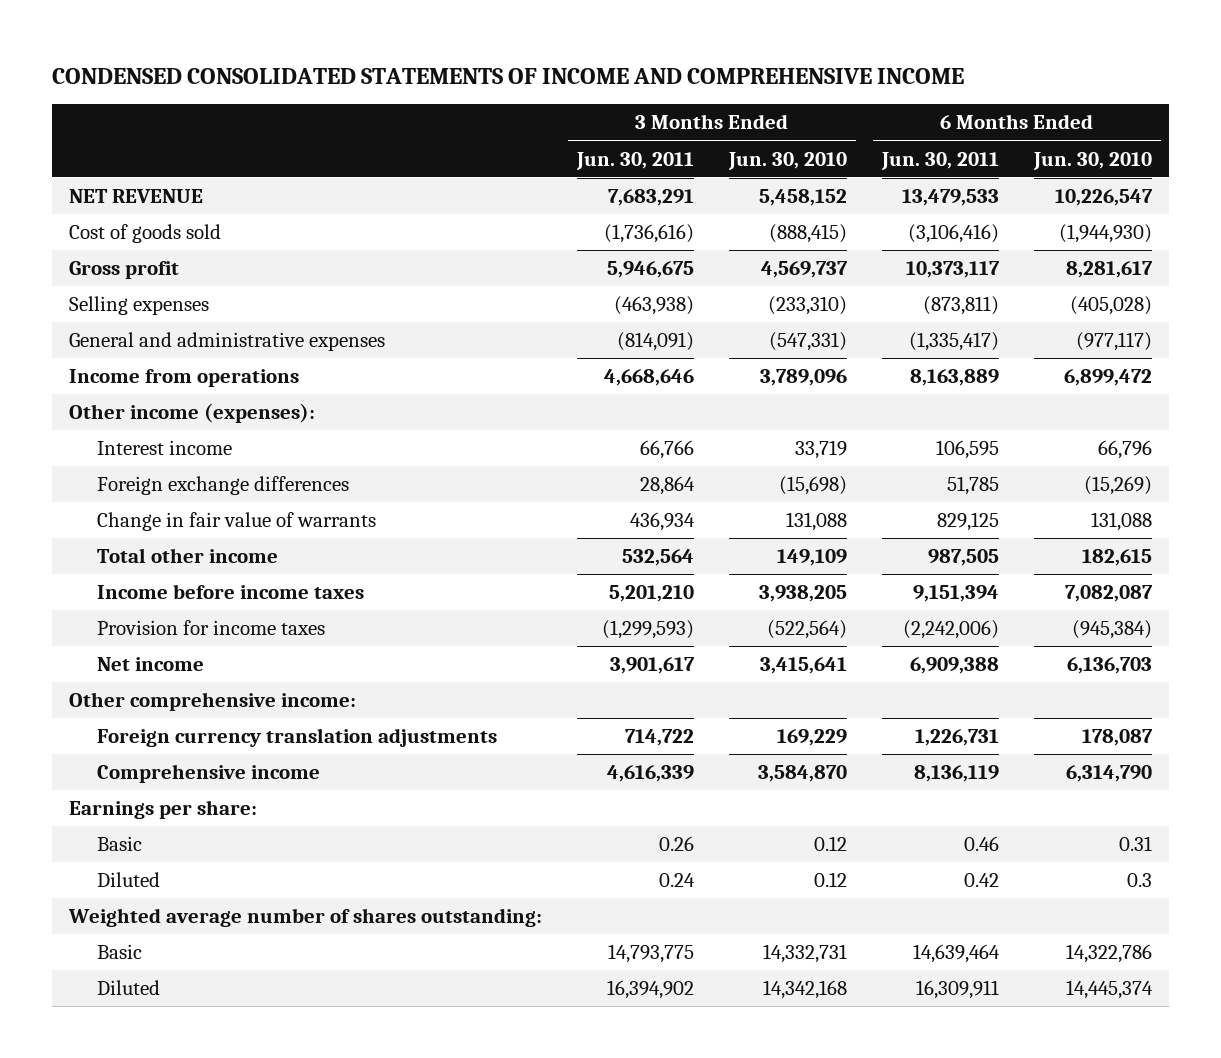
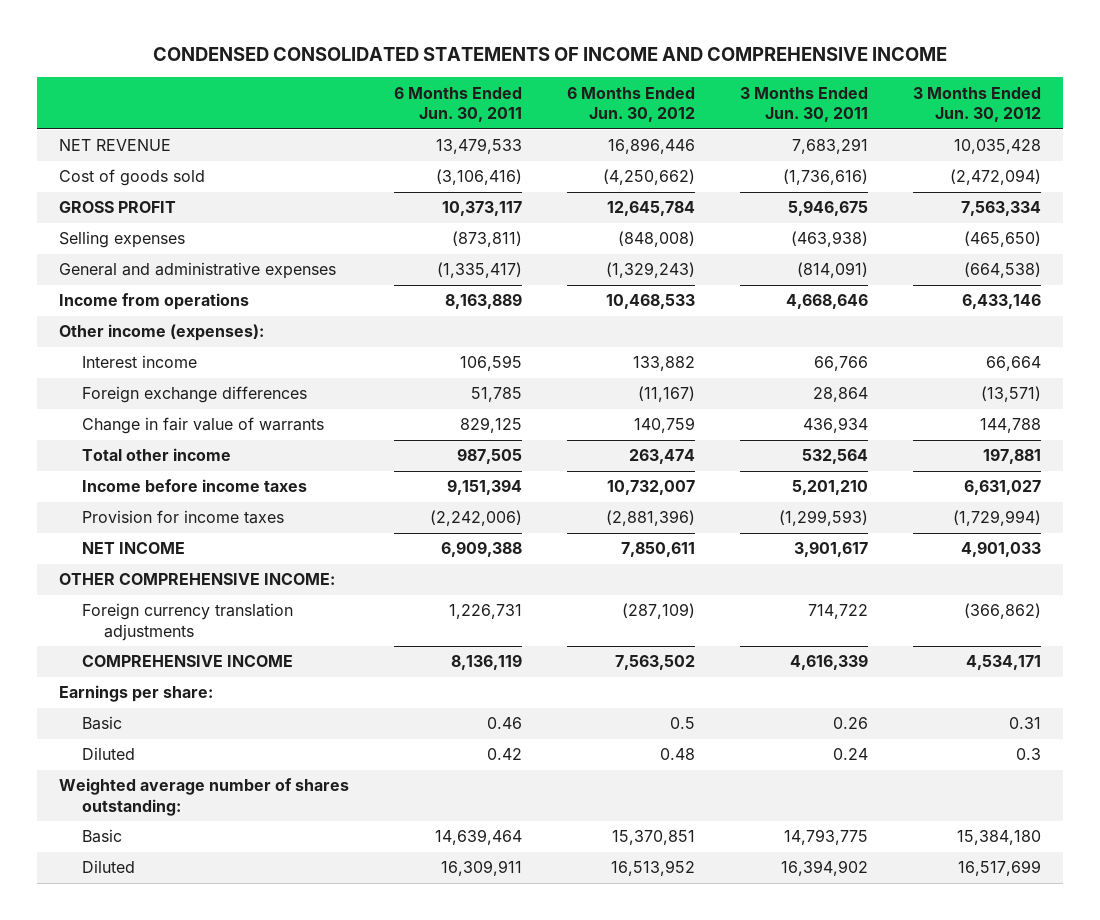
- | 3 Months Ended Jun. 30, 2011 | 3 Months Ended Jun. 30, 2010 | 6 Months Ended Jun. 30, 2011 | 6 Months Ended Jun. 30, 2010
+ | 6 Months Ended Jun. 30, 2011 | 6 Months Ended Jun. 30, 2012 | 3 Months Ended Jun. 30, 2011 | 3 Months Ended Jun. 30, 2012
- Gross profit | 5,946,675 | 4,569,737 | 10,373,117 | 8,281,617
+ GROSS PROFIT | 10,373,117 | 12,645,784 | 5,946,675 | 7,563,334
- Net income | 3,901,617 | 3,415,641 | 6,909,388 | 6,136,703
- Other comprehensive income:
+ NET INCOME | 6,909,388 | 7,850,611 | 3,901,617 | 4,901,033
+ OTHER COMPREHENSIVE INCOME:
- Comprehensive income | 4,616,339 | 3,584,870 | 8,136,119 | 6,314,790
+ COMPREHENSIVE INCOME | 8,136,119 | 7,563,502 | 4,616,339 | 4,534,171

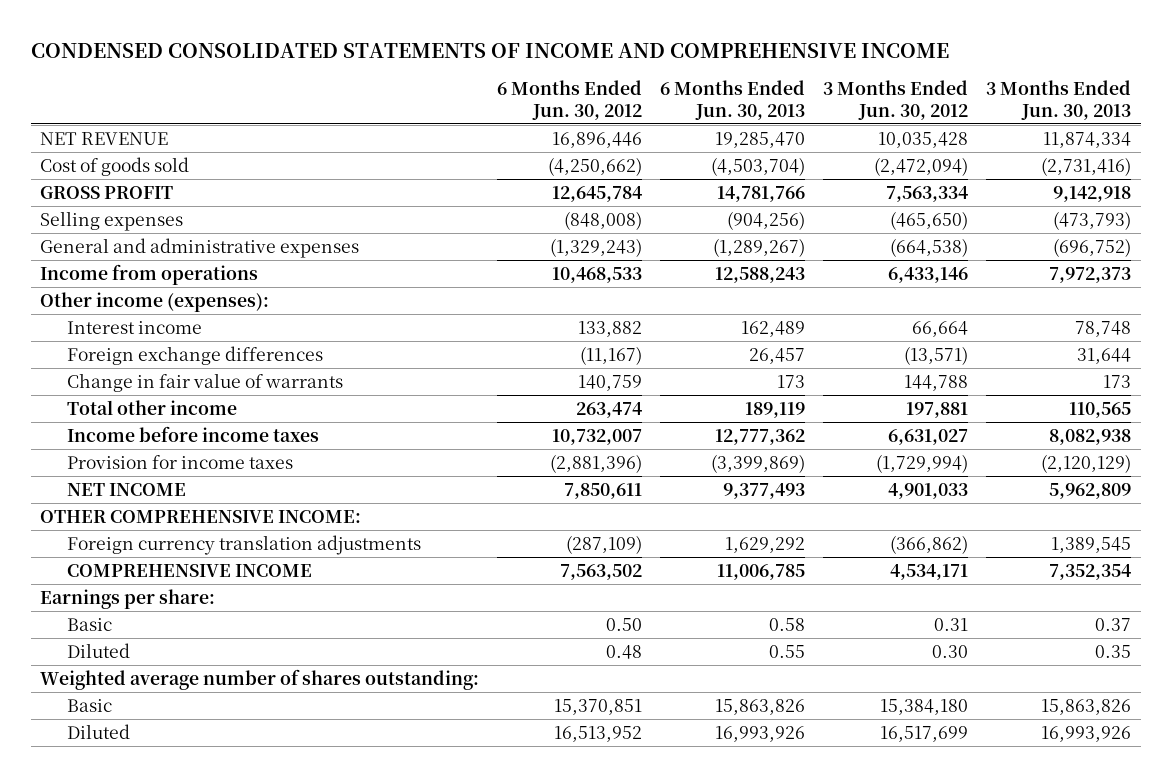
- | 6 Months Ended Jun. 30, 2011 | 6 Months Ended Jun. 30, 2012 | 3 Months Ended Jun. 30, 2011 | 3 Months Ended Jun. 30, 2012
+ | 6 Months Ended Jun. 30, 2012 | 6 Months Ended Jun. 30, 2013 | 3 Months Ended Jun. 30, 2012 | 3 Months Ended Jun. 30, 2013
- Basic | 0.46 | 0.5 | 0.26 | 0.31
- Diluted | 0.42 | 0.48 | 0.24 | 0.3
+ Basic | 0.50 | 0.58 | 0.31 | 0.37
+ Diluted | 0.48 | 0.55 | 0.30 | 0.35

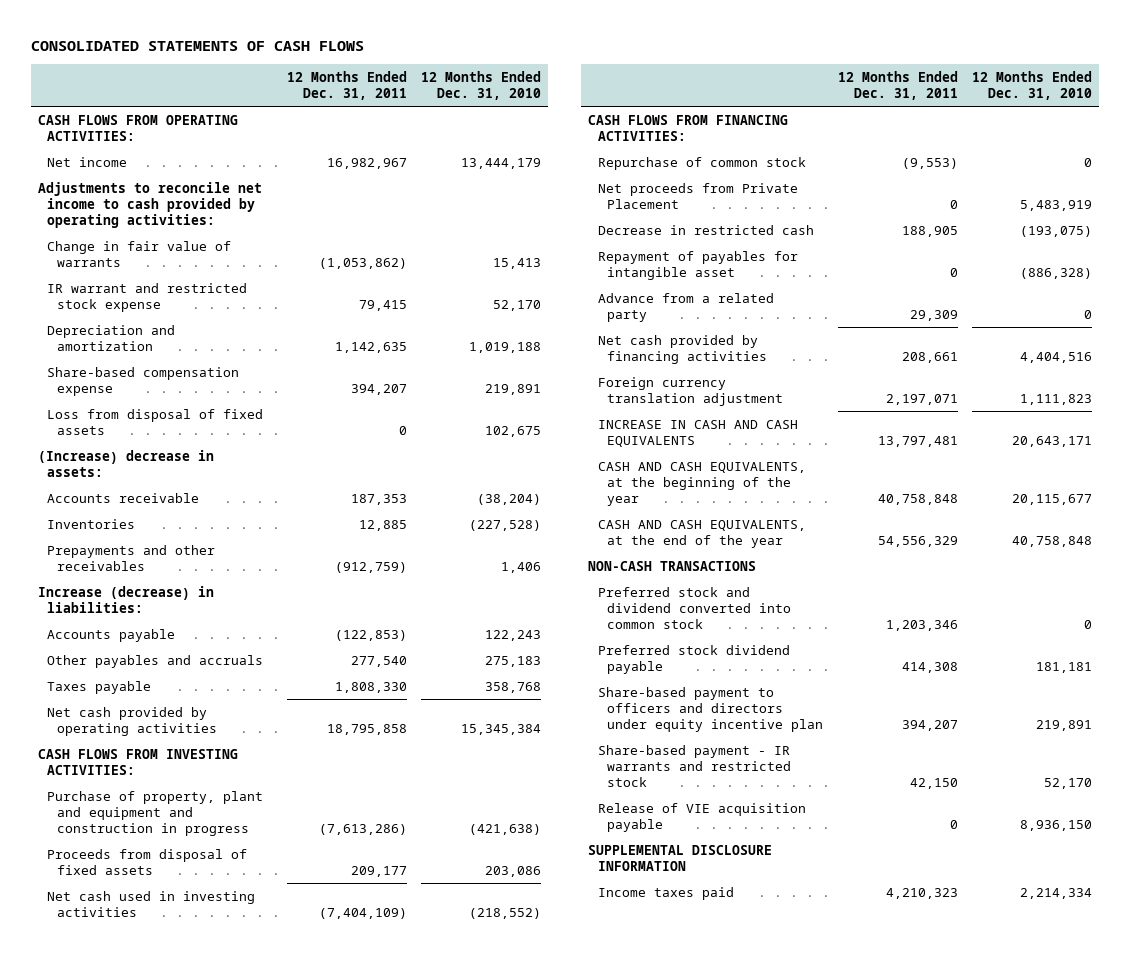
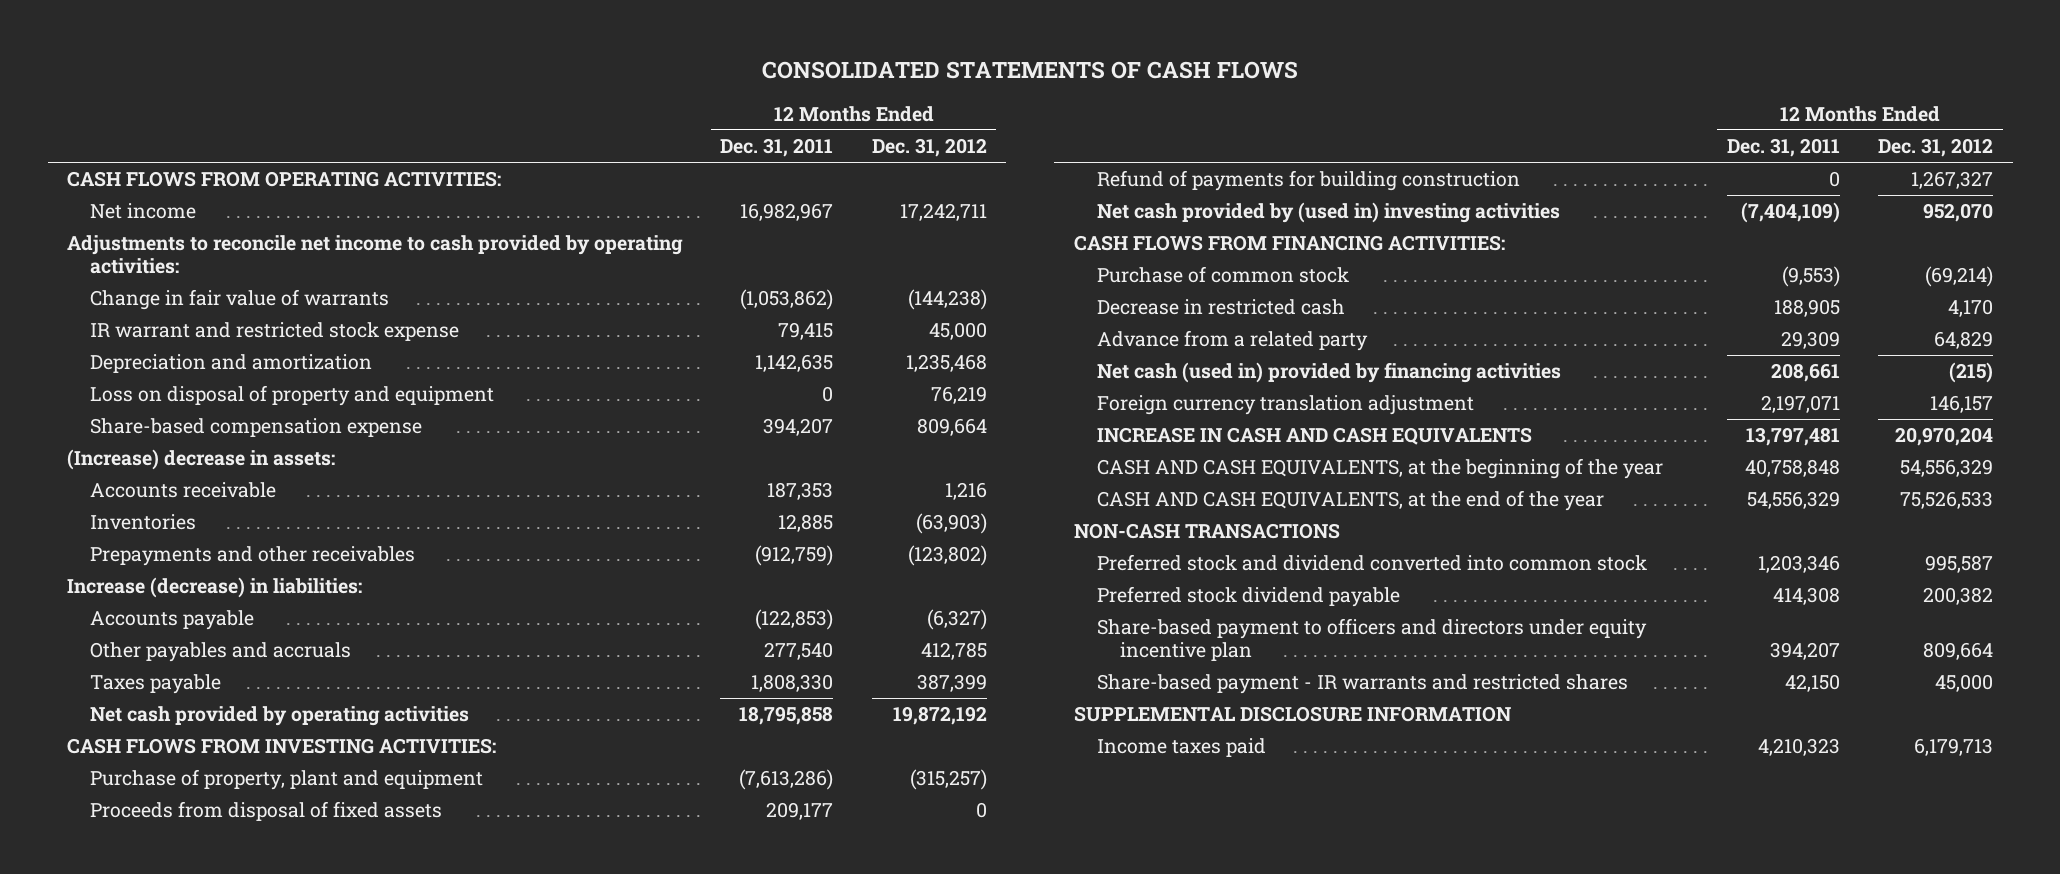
- | 12 Months Ended Dec. 31, 2011 | 12 Months Ended Dec. 31, 2010
+ | 12 Months Ended Dec. 31, 2011 | 12 Months Ended Dec. 31, 2012
+ Loss on disposal of property and equipment | 0 | 76,219
- Loss from disposal of fixed assets | 0 | 102,675
- Purchase of property, plant and equipment and construction in progress | (7,613,286) | (421,638)
+ Purchase of property, plant and equipment | (7,613,286) | (315,257)
- Net cash used in investing activities | (7,404,109) | (218,552)
+ Refund of payments for building construction | 0 | 1,267,327
+ Net cash provided by (used in) investing activities | (7,404,109) | 952,070
- Repurchase of common stock | (9,553) | 0
- Net proceeds from Private Placement | 0 | 5,483,919
+ Purchase of common stock | (9,553) | (69,214)
- Repayment of payables for intangible asset | 0 | (886,328)
- Net cash provided by financing activities | 208,661 | 4,404,516
+ Net cash (used in) provided by financing activities | 208,661 | (215)
- Share-based payment - IR warrants and restricted stock | 42,150 | 52,170
- Release of VIE acquisition payable | 0 | 8,936,150
+ Share-based payment - IR warrants and restricted shares | 42,150 | 45,000

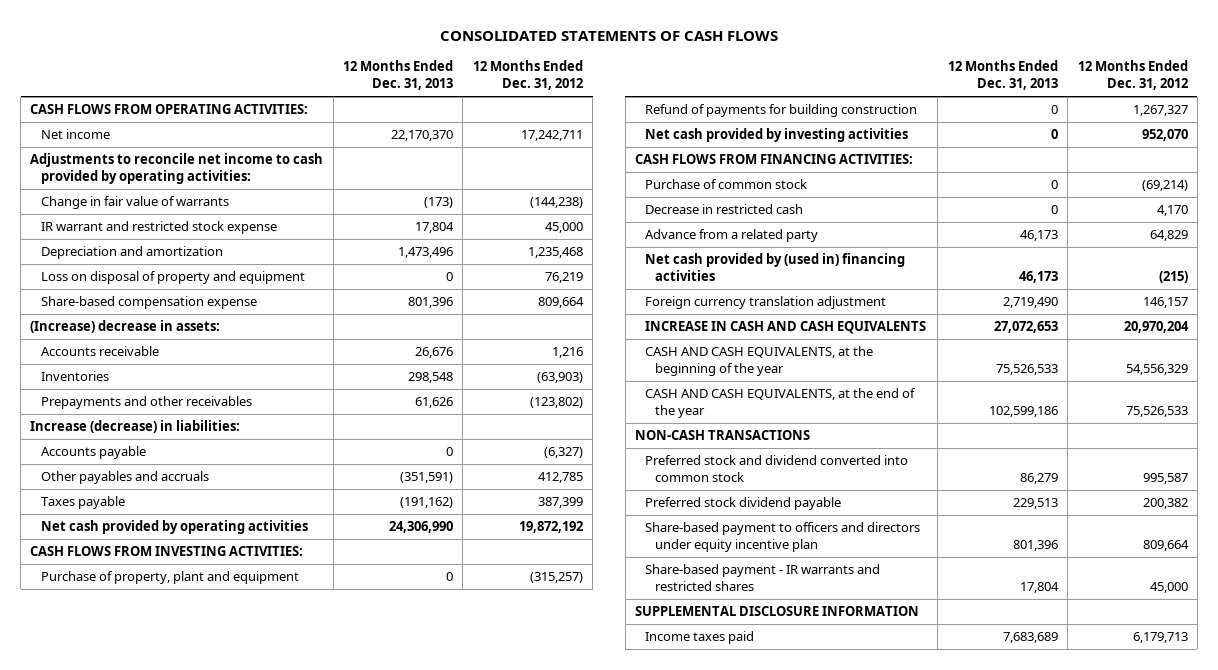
- | 12 Months Ended Dec. 31, 2011 | 12 Months Ended Dec. 31, 2012
+ | 12 Months Ended Dec. 31, 2013 | 12 Months Ended Dec. 31, 2012
- Proceeds from disposal of fixed assets | 209,177 | 0
- Net cash provided by (used in) investing activities | (7,404,109) | 952,070
+ Net cash provided by investing activities | 0 | 952,070
- Net cash (used in) provided by financing activities | 208,661 | (215)
+ Net cash provided by (used in) financing activities | 46,173 | (215)

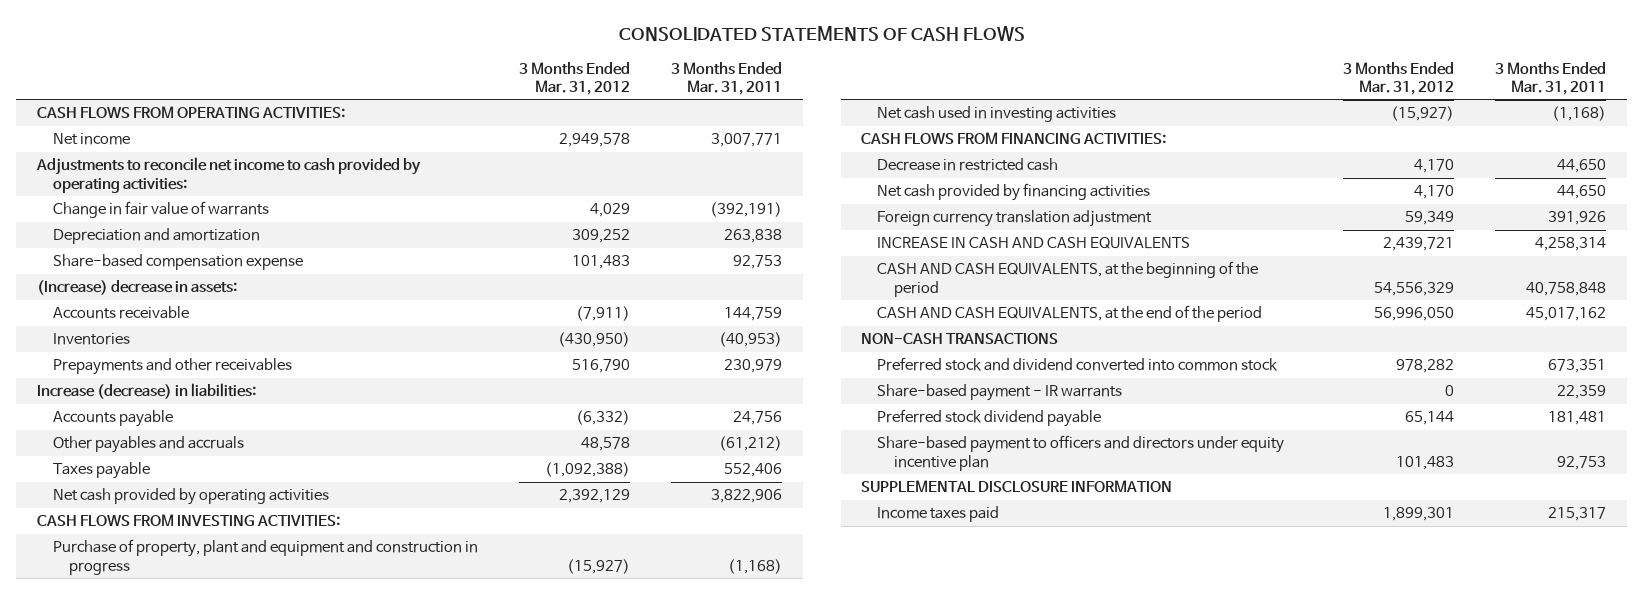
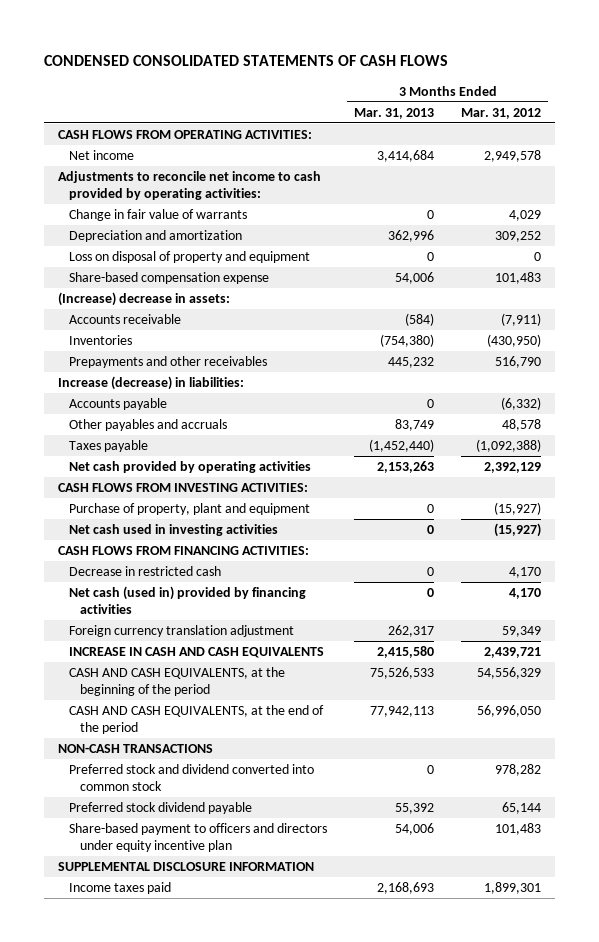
- CONSOLIDATED STATEMENTS OF CASH FLOWS
+ CONDENSED CONSOLIDATED STATEMENTS OF CASH FLOWS
- | 3 Months Ended Mar. 31, 2012 | 3 Months Ended Mar. 31, 2011
+ | 3 Months Ended Mar. 31, 2013 | 3 Months Ended Mar. 31, 2012
+ Loss on disposal of property and equipment | 0 | 0
- Purchase of property, plant and equipment and construction in progress | (15,927) | (1,168)
+ Purchase of property, plant and equipment | 0 | (15,927)
- Net cash provided by financing activities | 4,170 | 44,650
+ Net cash (used in) provided by financing activities | 0 | 4,170
- Share-based payment - IR warrants | 0 | 22,359

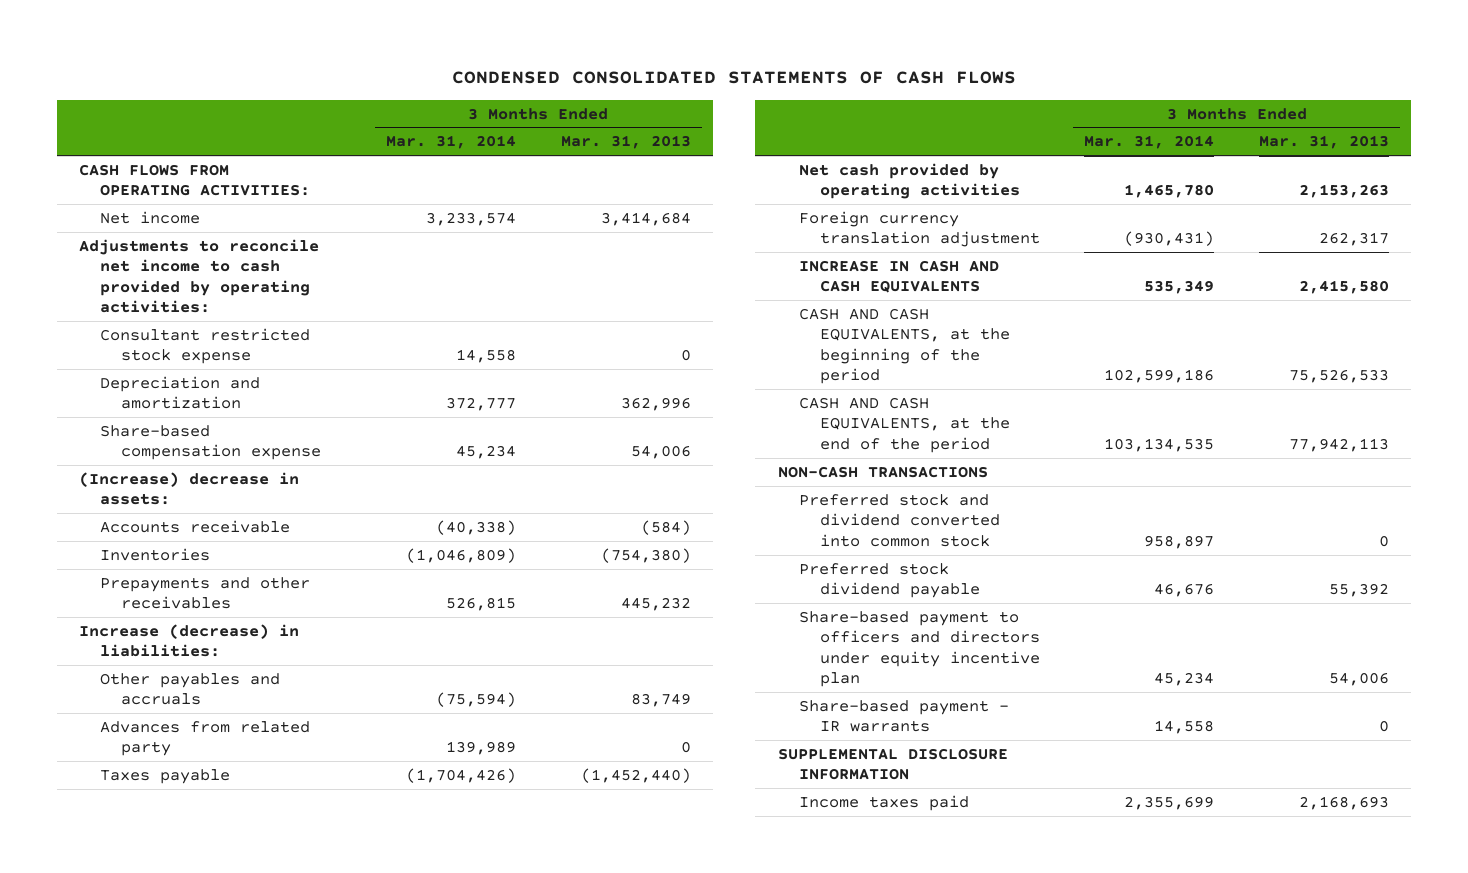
- | 3 Months Ended Mar. 31, 2013 | 3 Months Ended Mar. 31, 2012
+ | 3 Months Ended Mar. 31, 2014 | 3 Months Ended Mar. 31, 2013
- Change in fair value of warrants | 0 | 4,029
+ Consultant restricted stock expense | 14,558 | 0
- Loss on disposal of property and equipment | 0 | 0
- Accounts payable | 0 | (6,332)
+ Advances from related party | 139,989 | 0
- CASH FLOWS FROM INVESTING ACTIVITIES:
- Purchase of property, plant and equipment | 0 | (15,927)
- Net cash used in investing activities | 0 | (15,927)
- CASH FLOWS FROM FINANCING ACTIVITIES:
- Decrease in restricted cash | 0 | 4,170
- Net cash (used in) provided by financing activities | 0 | 4,170
+ Share-based payment - IR warrants | 14,558 | 0

